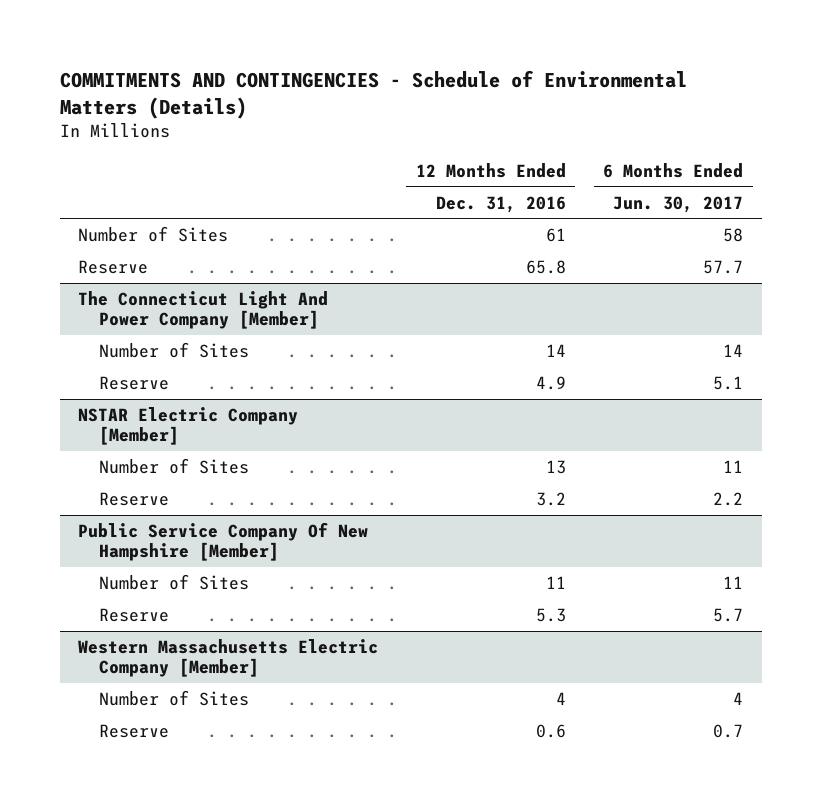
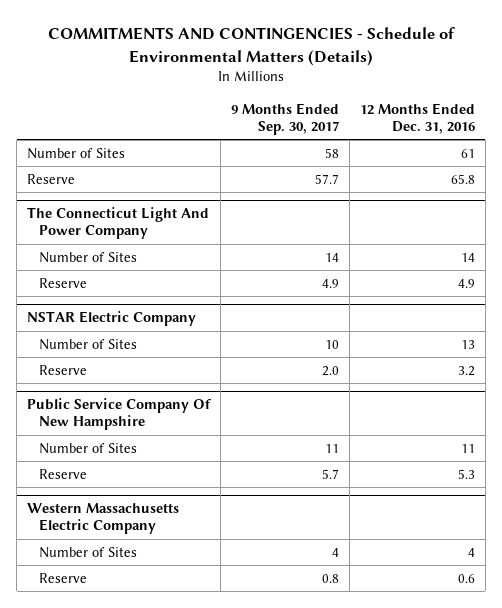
- | 12 Months Ended Dec. 31, 2016 | 6 Months Ended Jun. 30, 2017
+ | 9 Months Ended Sep. 30, 2017 | 12 Months Ended Dec. 31, 2016
- The Connecticut Light And Power Company [Member]
+ The Connecticut Light And Power Company
- NSTAR Electric Company [Member]
+ NSTAR Electric Company
- Public Service Company Of New Hampshire [Member]
+ Public Service Company Of New Hampshire
- Western Massachusetts Electric Company [Member]
+ Western Massachusetts Electric Company

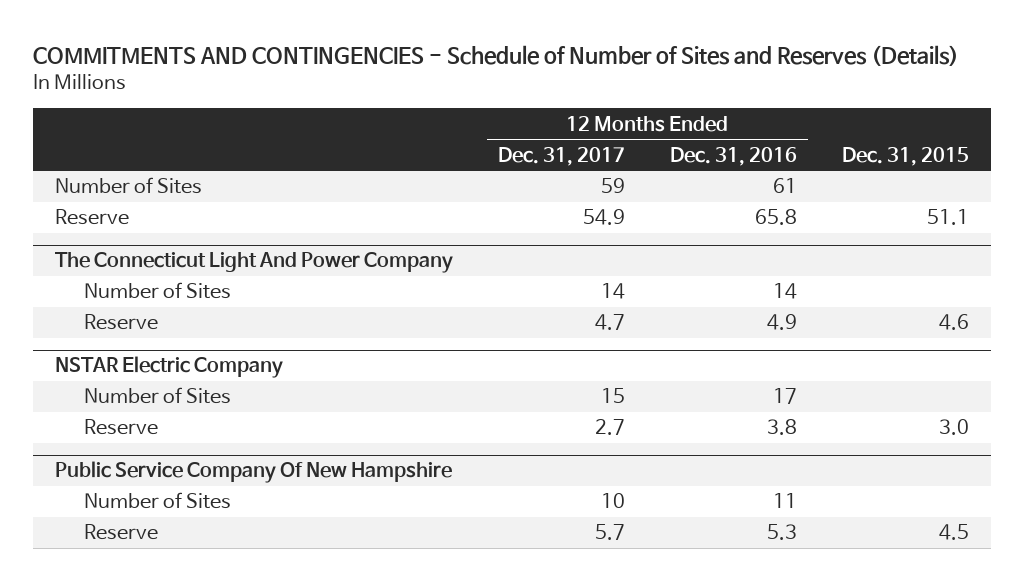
- COMMITMENTS AND CONTINGENCIES - Schedule of Environmental Matters (Details)
+ COMMITMENTS AND CONTINGENCIES - Schedule of Number of Sites and Reserves (Details)
- | 9 Months Ended Sep. 30, 2017 | 12 Months Ended Dec. 31, 2016
+ | 12 Months Ended Dec. 31, 2017 | 12 Months Ended Dec. 31, 2016 | Dec. 31, 2015
@ NSTAR Electric Company
- Number of Sites | 10 | 13
- Reserve | 2.0 | 3.2
+ Number of Sites | 15 | 17 |
+ Reserve | 2.7 | 3.8 | 3.0
- Western Massachusetts Electric Company
- Number of Sites | 4 | 4
- Reserve | 0.8 | 0.6

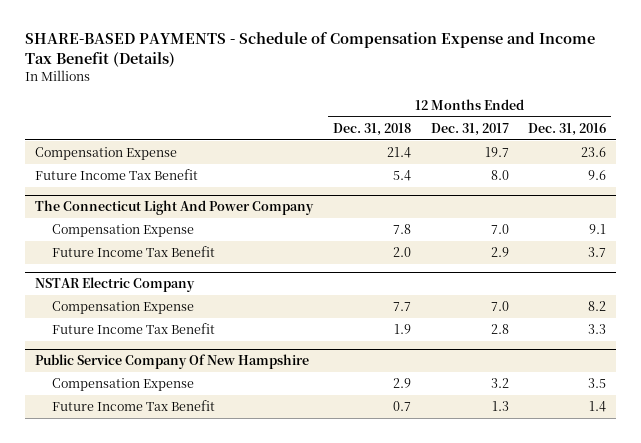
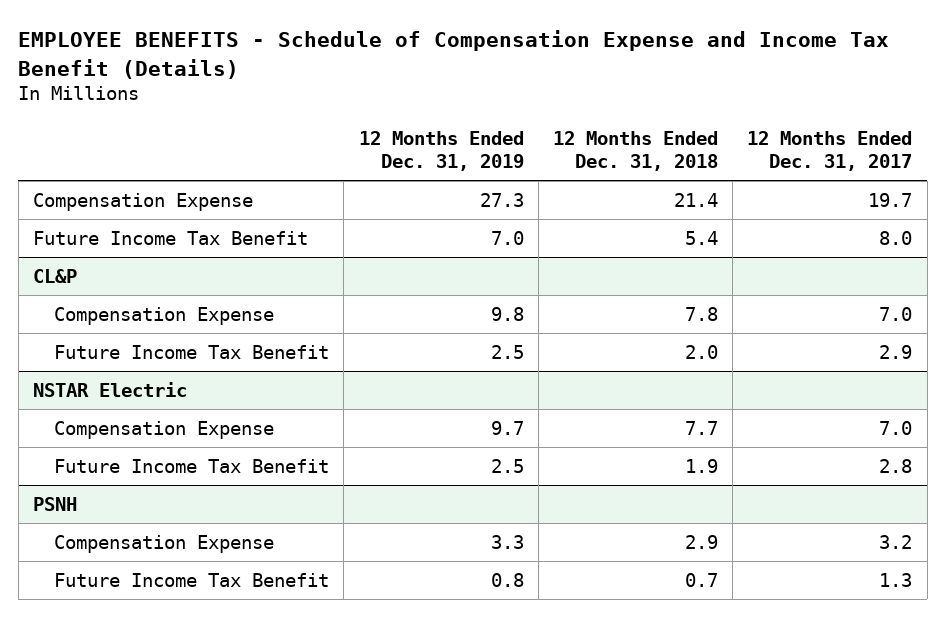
- SHARE-BASED PAYMENTS - Schedule of Compensation Expense and Income Tax Benefit (Details)
+ EMPLOYEE BENEFITS - Schedule of Compensation Expense and Income Tax Benefit (Details)
- | 12 Months Ended Dec. 31, 2018 | 12 Months Ended Dec. 31, 2017 | 12 Months Ended Dec. 31, 2016
+ | 12 Months Ended Dec. 31, 2019 | 12 Months Ended Dec. 31, 2018 | 12 Months Ended Dec. 31, 2017
- The Connecticut Light And Power Company
+ CL&P
- NSTAR Electric Company
+ NSTAR Electric
- Public Service Company Of New Hampshire
+ PSNH

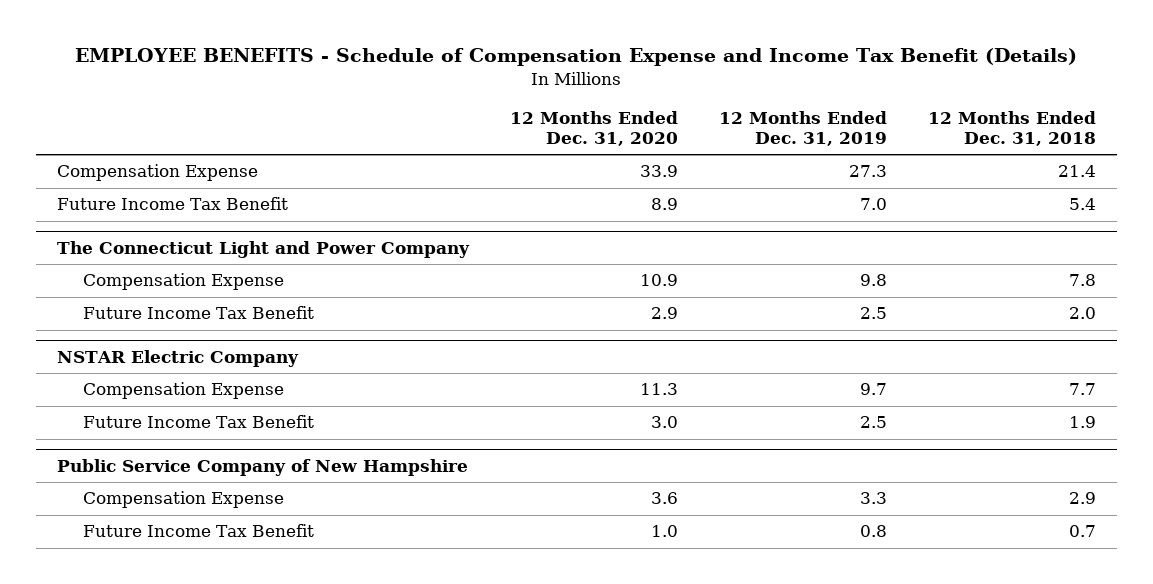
- | 12 Months Ended Dec. 31, 2019 | 12 Months Ended Dec. 31, 2018 | 12 Months Ended Dec. 31, 2017
+ | 12 Months Ended Dec. 31, 2020 | 12 Months Ended Dec. 31, 2019 | 12 Months Ended Dec. 31, 2018
- CL&P
+ The Connecticut Light and Power Company
- NSTAR Electric
+ NSTAR Electric Company
- PSNH
+ Public Service Company of New Hampshire

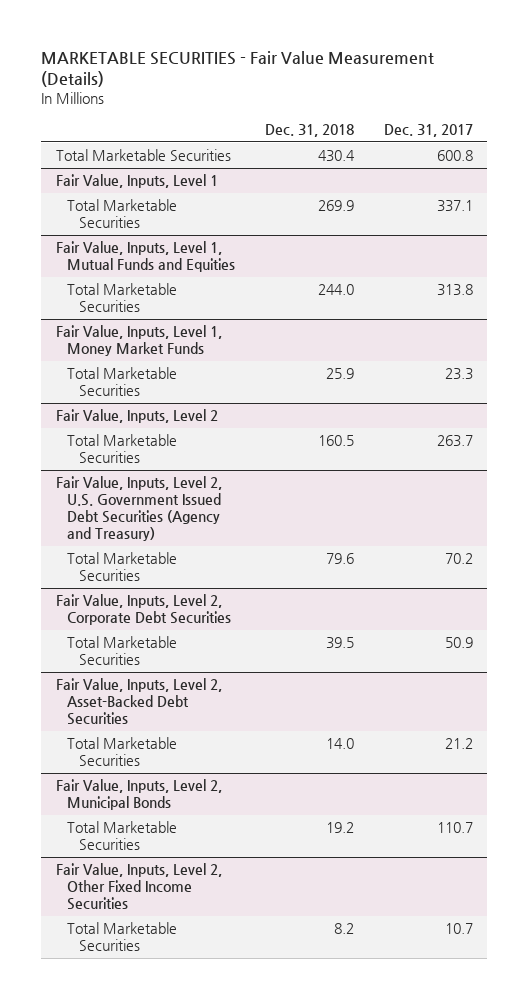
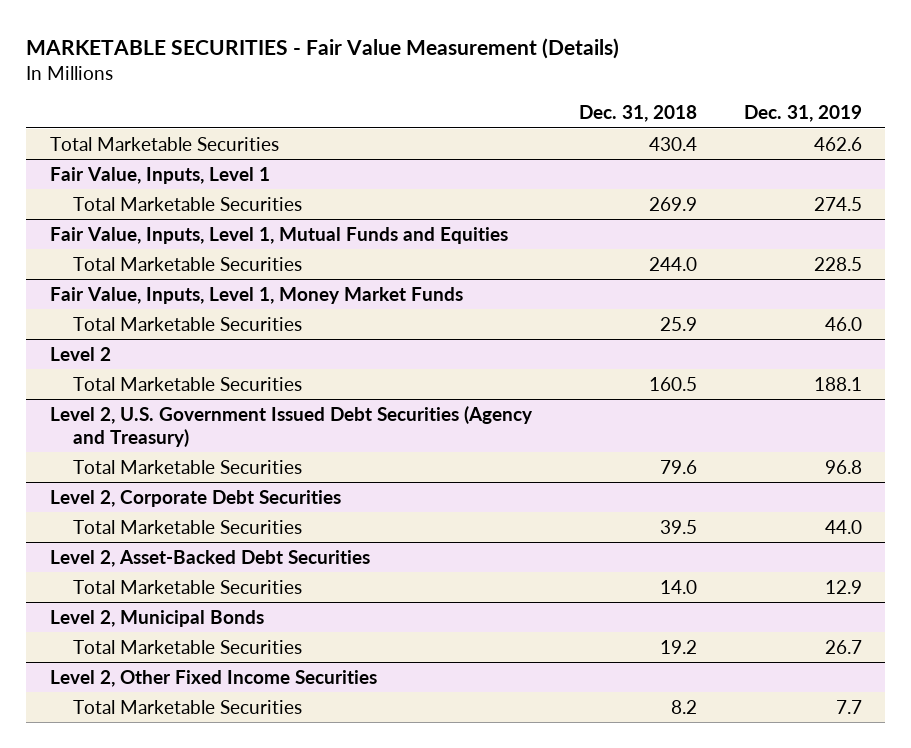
- | Dec. 31, 2018 | Dec. 31, 2017
+ | Dec. 31, 2018 | Dec. 31, 2019
- Fair Value, Inputs, Level 2
+ Level 2
- Fair Value, Inputs, Level 2, U.S. Government Issued Debt Securities (Agency and Treasury)
+ Level 2, U.S. Government Issued Debt Securities (Agency and Treasury)
- Fair Value, Inputs, Level 2, Corporate Debt Securities
+ Level 2, Corporate Debt Securities
- Fair Value, Inputs, Level 2, Asset-Backed Debt Securities
+ Level 2, Asset-Backed Debt Securities
- Fair Value, Inputs, Level 2, Municipal Bonds
+ Level 2, Municipal Bonds
- Fair Value, Inputs, Level 2, Other Fixed Income Securities
+ Level 2, Other Fixed Income Securities

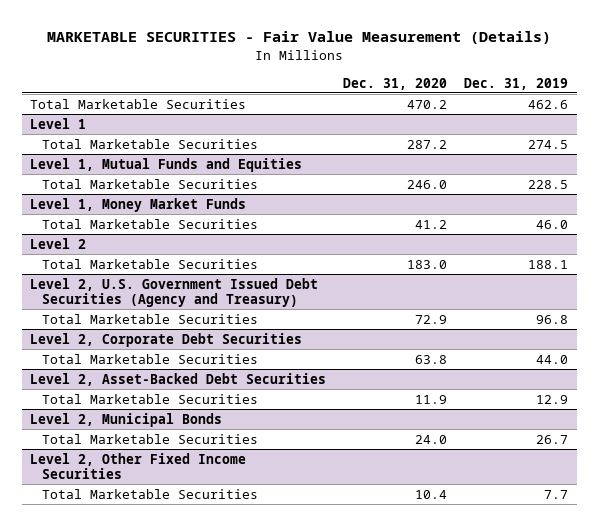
- | Dec. 31, 2018 | Dec. 31, 2019
+ | Dec. 31, 2020 | Dec. 31, 2019
- Fair Value, Inputs, Level 1
+ Level 1
- Fair Value, Inputs, Level 1, Mutual Funds and Equities
+ Level 1, Mutual Funds and Equities
- Fair Value, Inputs, Level 1, Money Market Funds
+ Level 1, Money Market Funds

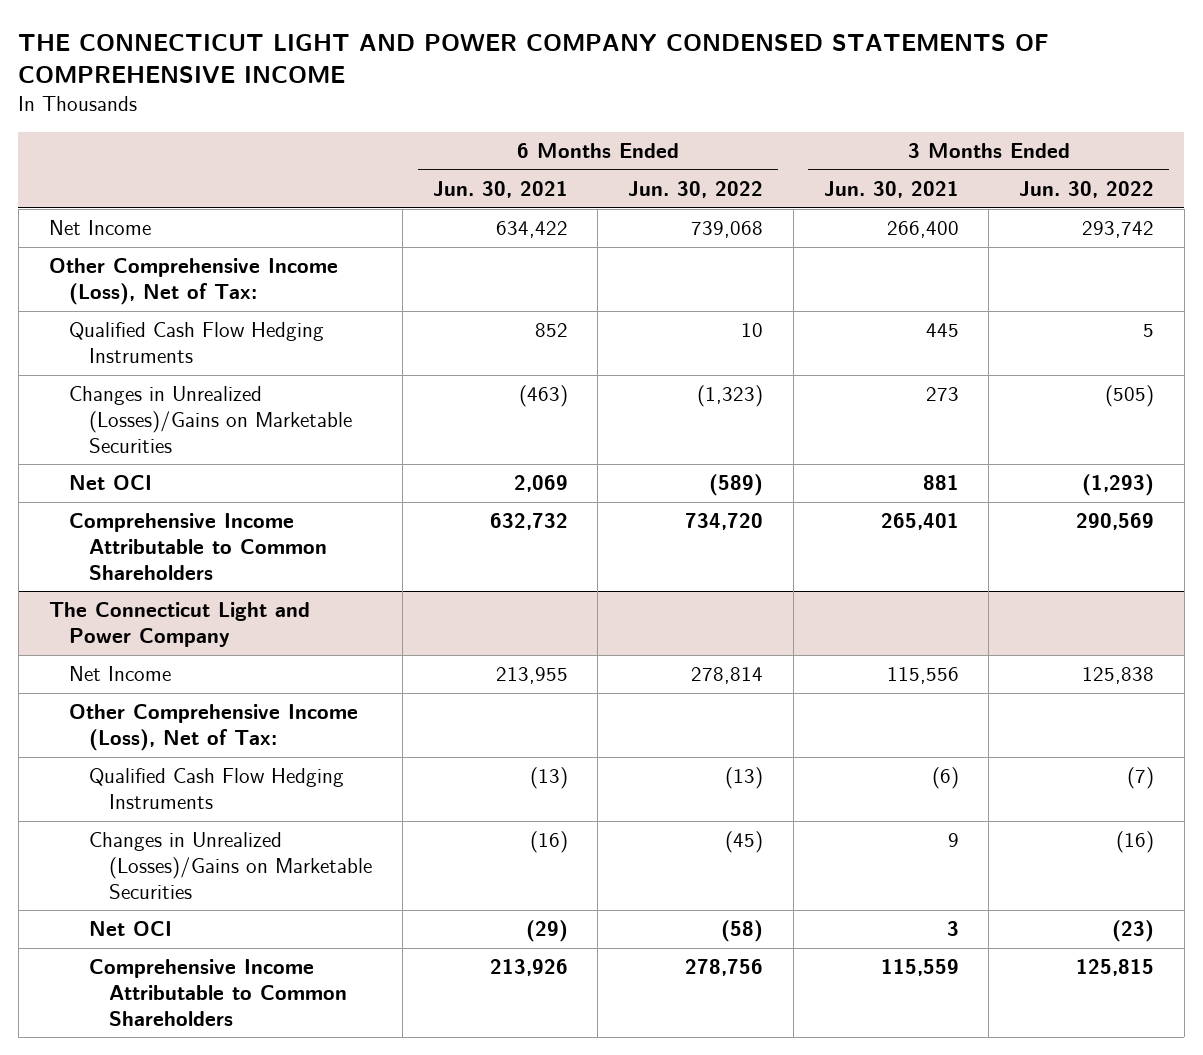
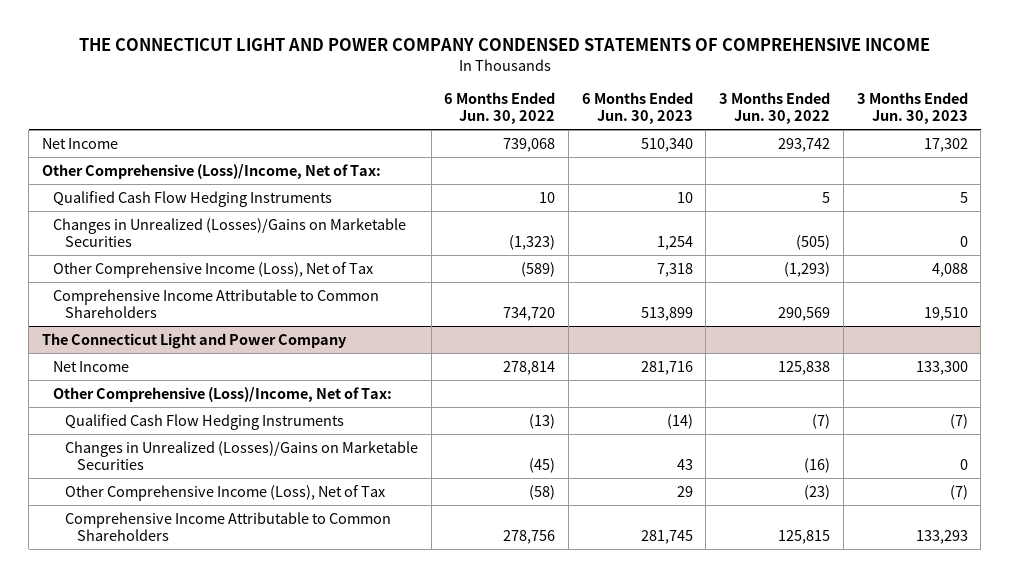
- | 6 Months Ended Jun. 30, 2021 | 6 Months Ended Jun. 30, 2022 | 3 Months Ended Jun. 30, 2021 | 3 Months Ended Jun. 30, 2022
+ | 6 Months Ended Jun. 30, 2022 | 6 Months Ended Jun. 30, 2023 | 3 Months Ended Jun. 30, 2022 | 3 Months Ended Jun. 30, 2023
- Other Comprehensive Income (Loss), Net of Tax:
+ Other Comprehensive (Loss)/Income, Net of Tax:
- Net OCI | 2,069 | (589) | 881 | (1,293)
+ Other Comprehensive Income (Loss), Net of Tax | (589) | 7,318 | (1,293) | 4,088
@ The Connecticut Light and Power Company
- Other Comprehensive Income (Loss), Net of Tax:
+ Other Comprehensive (Loss)/Income, Net of Tax:
- Net OCI | (29) | (58) | 3 | (23)
+ Other Comprehensive Income (Loss), Net of Tax | (58) | 29 | (23) | (7)

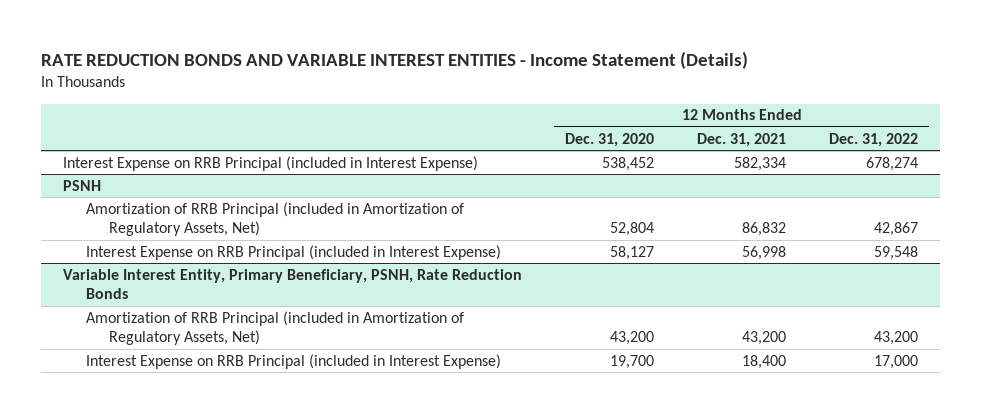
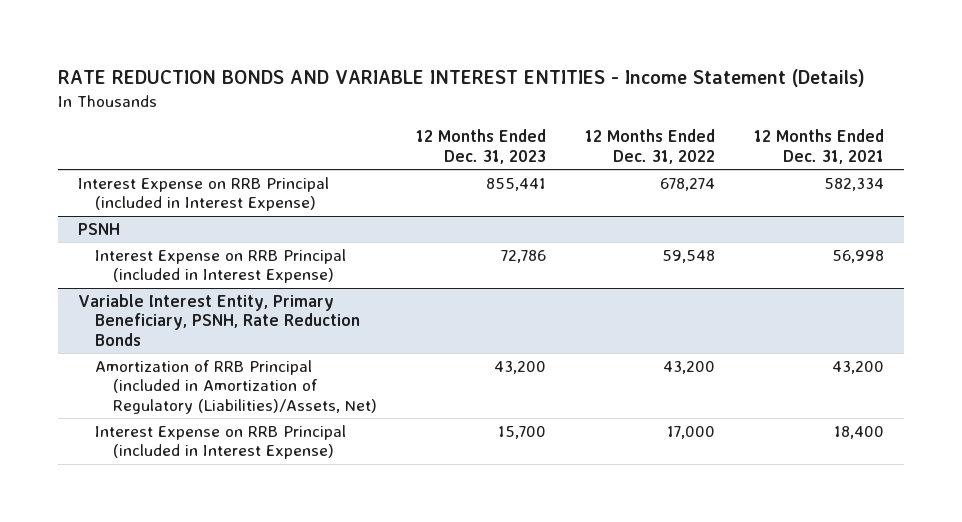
- | 12 Months Ended Dec. 31, 2020 | 12 Months Ended Dec. 31, 2021 | 12 Months Ended Dec. 31, 2022
+ | 12 Months Ended Dec. 31, 2023 | 12 Months Ended Dec. 31, 2022 | 12 Months Ended Dec. 31, 2021
@ PSNH
- Amortization of RRB Principal (included in Amortization of Regulatory Assets, Net) | 52,804 | 86,832 | 42,867
@ Variable Interest Entity, Primary Beneficiary, PSNH, Rate Reduction Bonds
- Amortization of RRB Principal (included in Amortization of Regulatory Assets, Net) | 43,200 | 43,200 | 43,200
+ Amortization of RRB Principal (included in Amortization of Regulatory (Liabilities)/Assets, Net) | 43,200 | 43,200 | 43,200

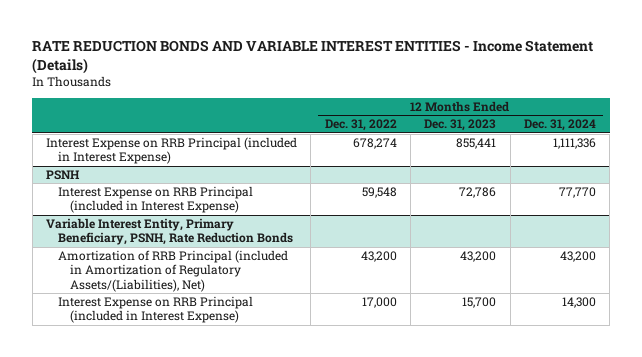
- | 12 Months Ended Dec. 31, 2023 | 12 Months Ended Dec. 31, 2022 | 12 Months Ended Dec. 31, 2021
+ | 12 Months Ended Dec. 31, 2022 | 12 Months Ended Dec. 31, 2023 | 12 Months Ended Dec. 31, 2024
@ Variable Interest Entity, Primary Beneficiary, PSNH, Rate Reduction Bonds
- Amortization of RRB Principal (included in Amortization of Regulatory (Liabilities)/Assets, Net) | 43,200 | 43,200 | 43,200
+ Amortization of RRB Principal (included in Amortization of Regulatory Assets/(Liabilities), Net) | 43,200 | 43,200 | 43,200

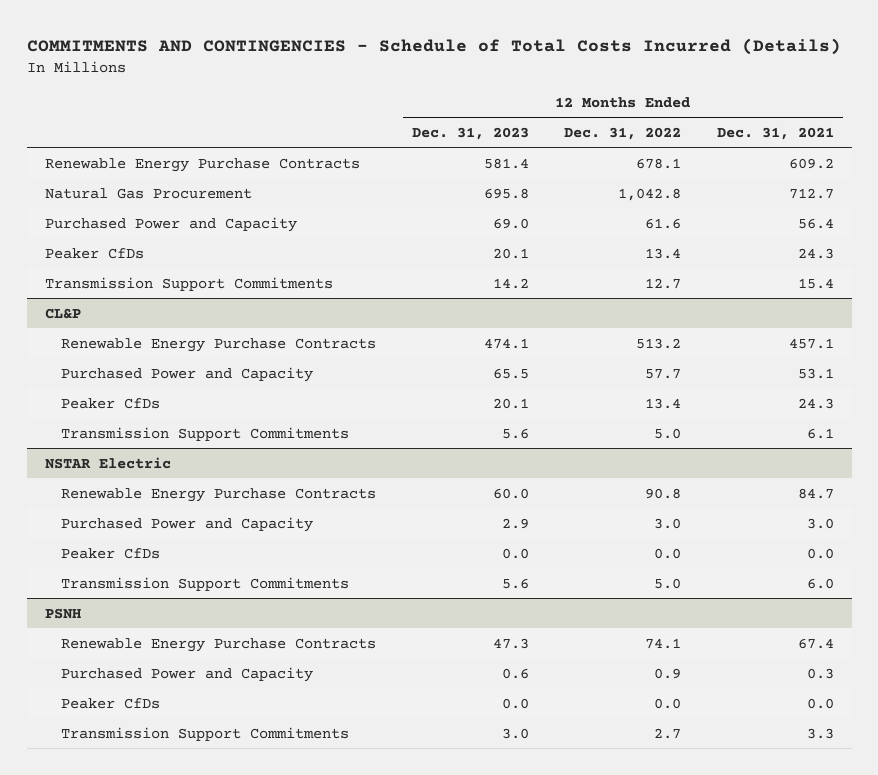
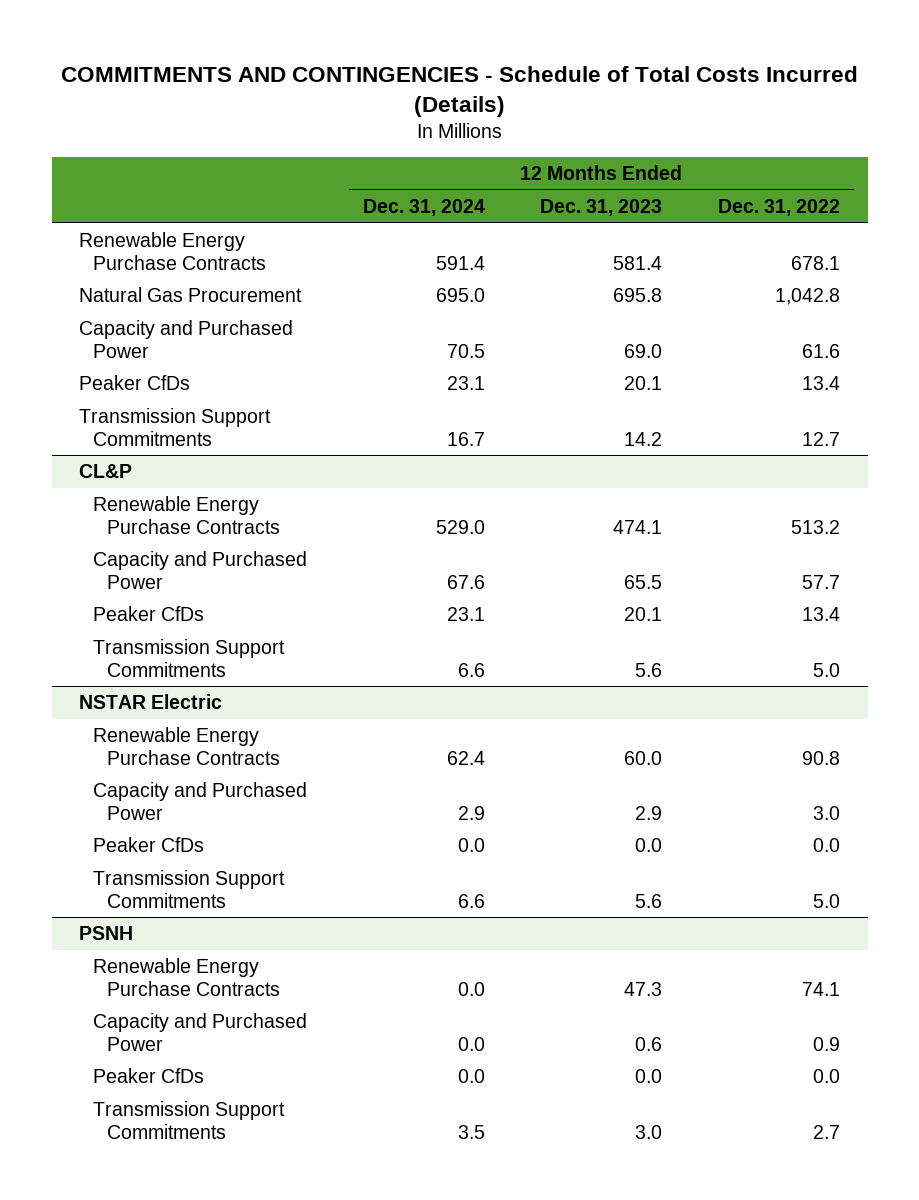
- | 12 Months Ended Dec. 31, 2023 | 12 Months Ended Dec. 31, 2022 | 12 Months Ended Dec. 31, 2021
+ | 12 Months Ended Dec. 31, 2024 | 12 Months Ended Dec. 31, 2023 | 12 Months Ended Dec. 31, 2022
- Purchased Power and Capacity | 69.0 | 61.6 | 56.4
+ Capacity and Purchased Power | 70.5 | 69.0 | 61.6
@ CL&P
- Purchased Power and Capacity | 65.5 | 57.7 | 53.1
+ Capacity and Purchased Power | 67.6 | 65.5 | 57.7
@ NSTAR Electric
- Purchased Power and Capacity | 2.9 | 3.0 | 3.0
+ Capacity and Purchased Power | 2.9 | 2.9 | 3.0
@ PSNH
- Purchased Power and Capacity | 0.6 | 0.9 | 0.3
+ Capacity and Purchased Power | 0.0 | 0.6 | 0.9

